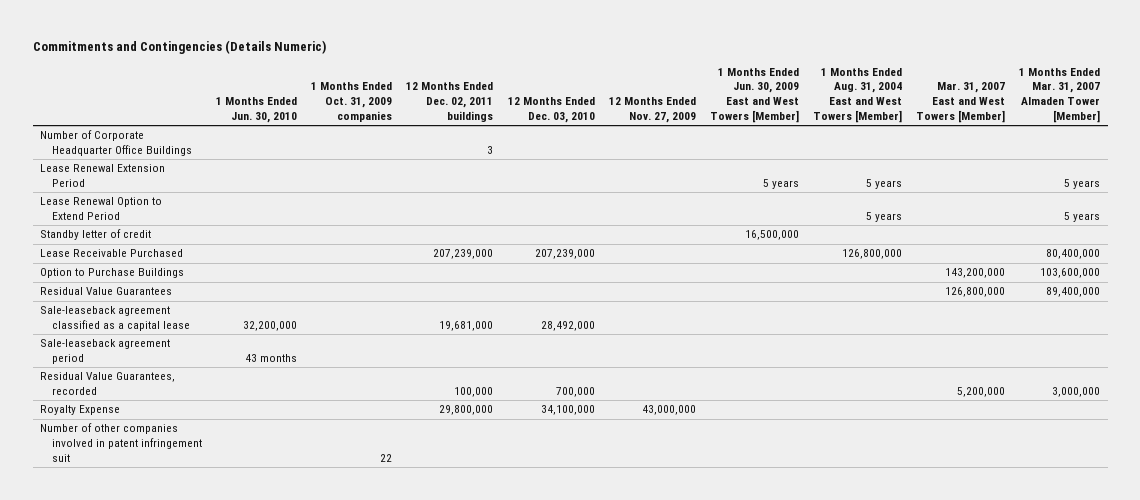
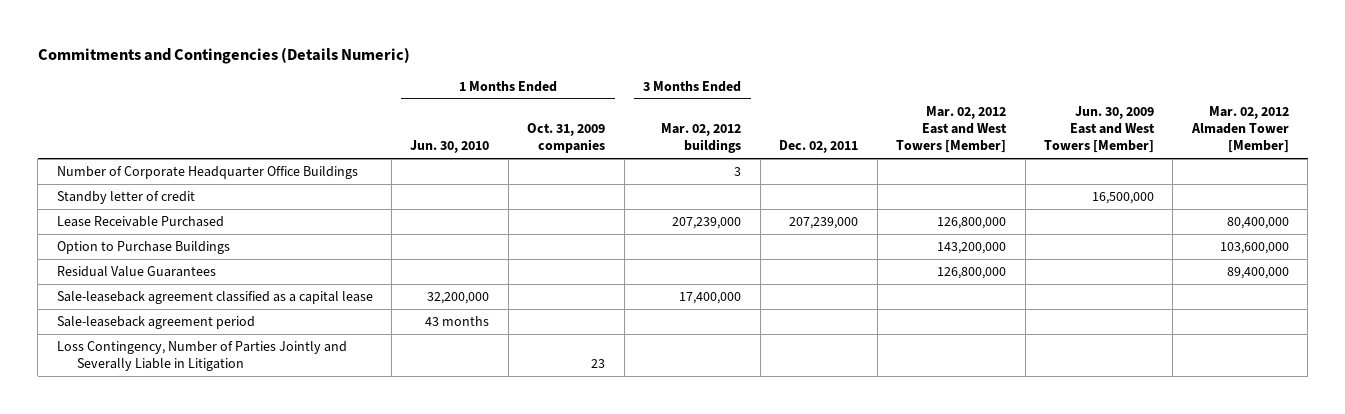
- | 1 Months Ended Jun. 30, 2010 | 1 Months Ended Oct. 31, 2009 companies | 12 Months Ended Dec. 02, 2011 buildings | 12 Months Ended Dec. 03, 2010 | 12 Months Ended Nov. 27, 2009 | 1 Months Ended Jun. 30, 2009 East and West Towers [Member] | 1 Months Ended Aug. 31, 2004 East and West Towers [Member] | Mar. 31, 2007 East and West Towers [Member] | 1 Months Ended Mar. 31, 2007 Almaden Tower [Member]
+ | 1 Months Ended Jun. 30, 2010 | 1 Months Ended Oct. 31, 2009 companies | 3 Months Ended Mar. 02, 2012 buildings | Dec. 02, 2011 | Mar. 02, 2012 East and West Towers [Member] | Jun. 30, 2009 East and West Towers [Member] | Mar. 02, 2012 Almaden Tower [Member]
- Lease Renewal Extension Period | | | | | | 5 years | 5 years | | 5 years
- Lease Renewal Option to Extend Period | | | | | | | 5 years | | 5 years
- Residual Value Guarantees, recorded | | | 100,000 | 700,000 | | | | 5,200,000 | 3,000,000
- Royalty Expense | | | 29,800,000 | 34,100,000 | 43,000,000 | | | |
- Number of other companies involved in patent infringement suit | | 22 | | | | | | |
+ Loss Contingency, Number of Parties Jointly and Severally Liable in Litigation | | 23 | | | | |

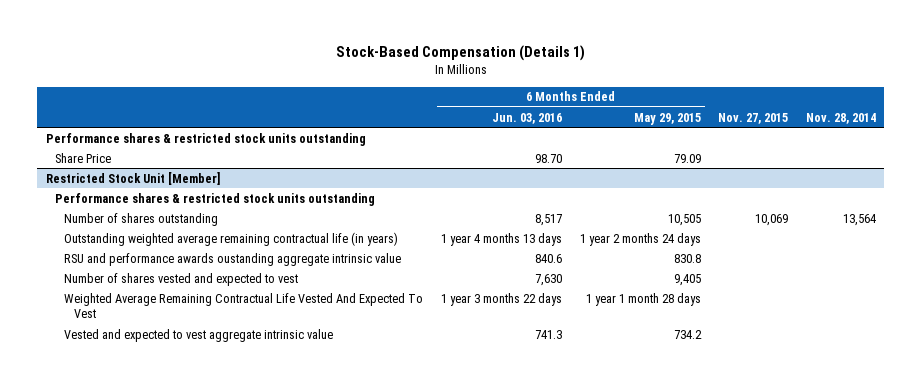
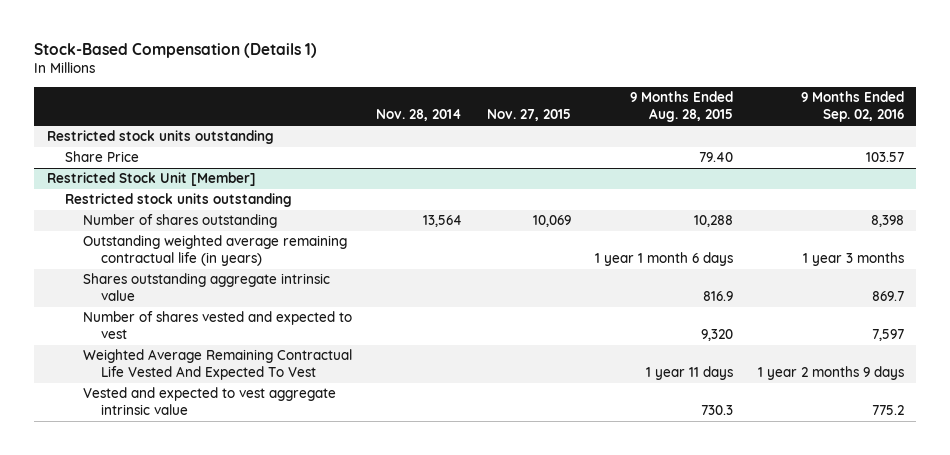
- | 6 Months Ended Jun. 03, 2016 | 6 Months Ended May 29, 2015 | Nov. 27, 2015 | Nov. 28, 2014
+ | Nov. 28, 2014 | Nov. 27, 2015 | 9 Months Ended Aug. 28, 2015 | 9 Months Ended Sep. 02, 2016
- Performance shares & restricted stock units outstanding
+ Restricted stock units outstanding
@ Restricted Stock Unit [Member]
- Performance shares & restricted stock units outstanding
+ Restricted stock units outstanding
- RSU and performance awards oustanding aggregate intrinsic value | 840.6 | 830.8 | |
+ Shares outstanding aggregate intrinsic value | | | 816.9 | 869.7

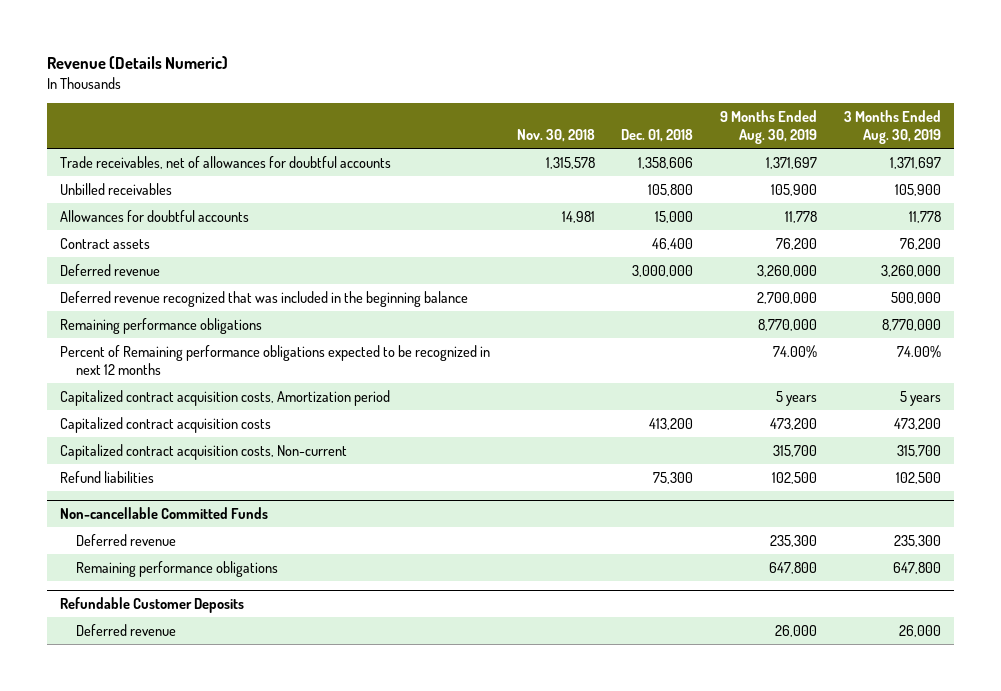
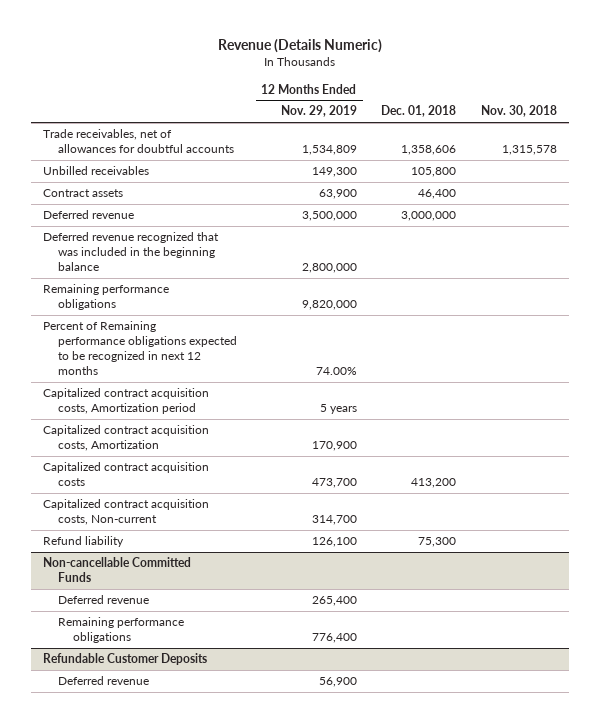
- | Nov. 30, 2018 | Dec. 01, 2018 | 9 Months Ended Aug. 30, 2019 | 3 Months Ended Aug. 30, 2019
+ | 12 Months Ended Nov. 29, 2019 | Dec. 01, 2018 | Nov. 30, 2018
- Allowances for doubtful accounts | 14,981 | 15,000 | 11,778 | 11,778
+ Capitalized contract acquisition costs, Amortization | 170,900 | |
- Refund liabilities | | 75,300 | 102,500 | 102,500
+ Refund liability | 126,100 | 75,300 |

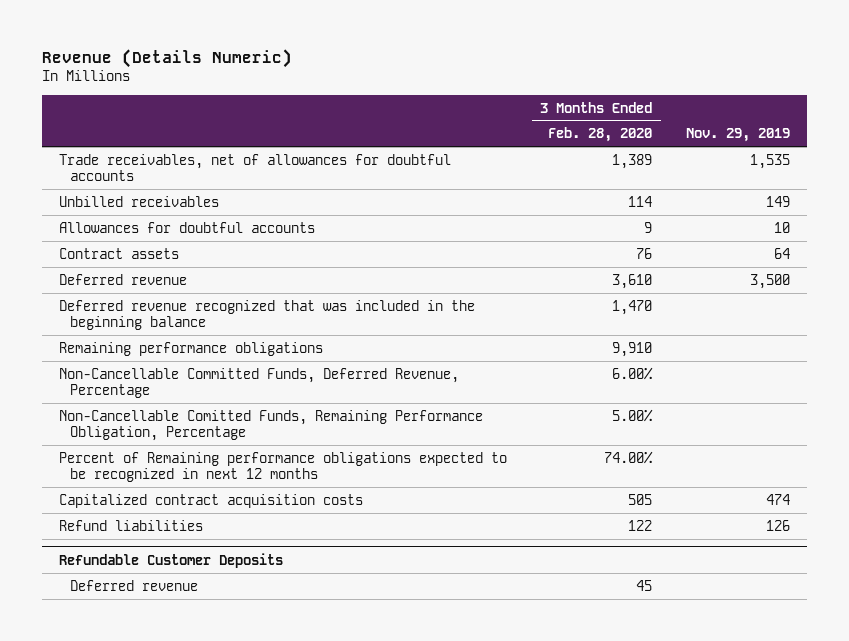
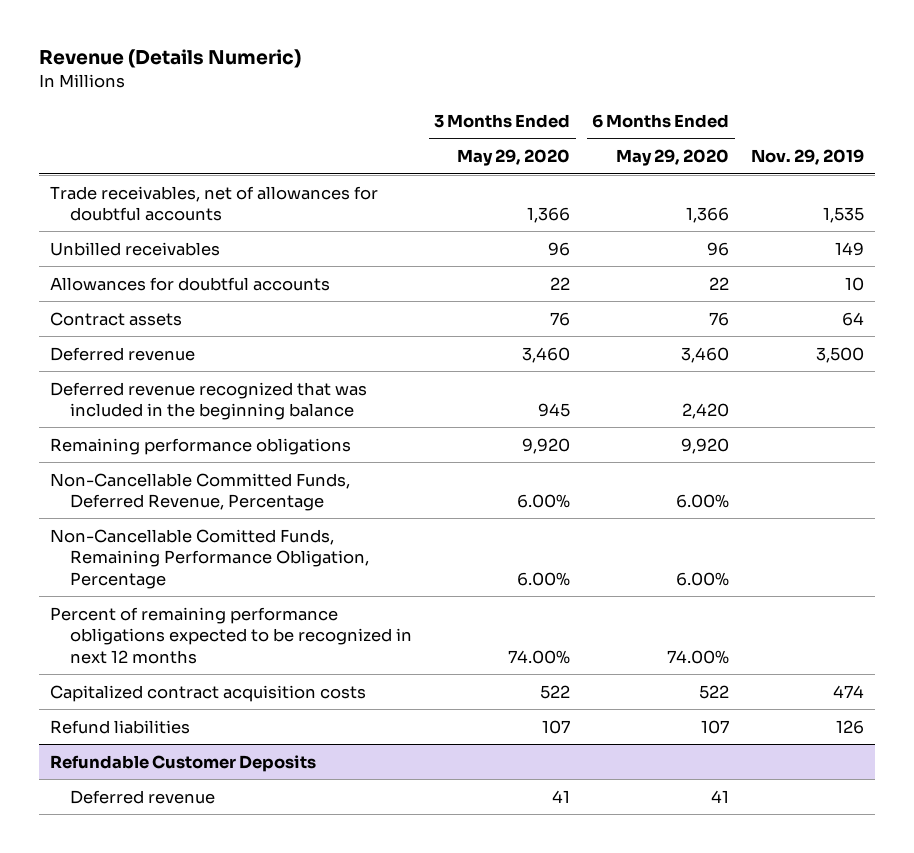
- | 3 Months Ended Feb. 28, 2020 | Nov. 29, 2019
+ | 3 Months Ended May 29, 2020 | 6 Months Ended May 29, 2020 | Nov. 29, 2019
- Percent of Remaining performance obligations expected to be recognized in next 12 months | 74.00% |
+ Percent of remaining performance obligations expected to be recognized in next 12 months | 74.00% | 74.00% |

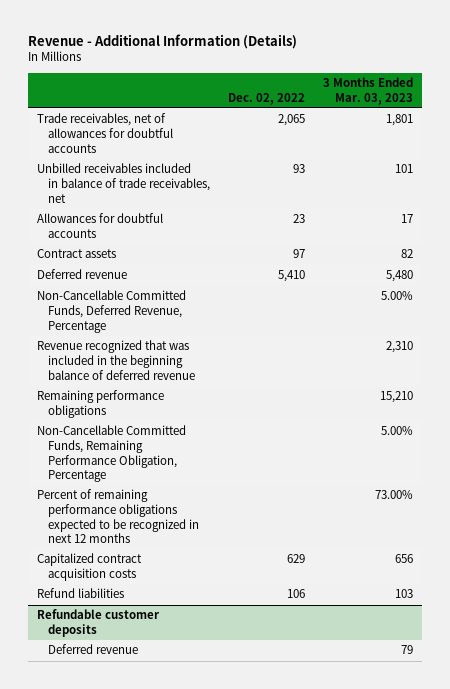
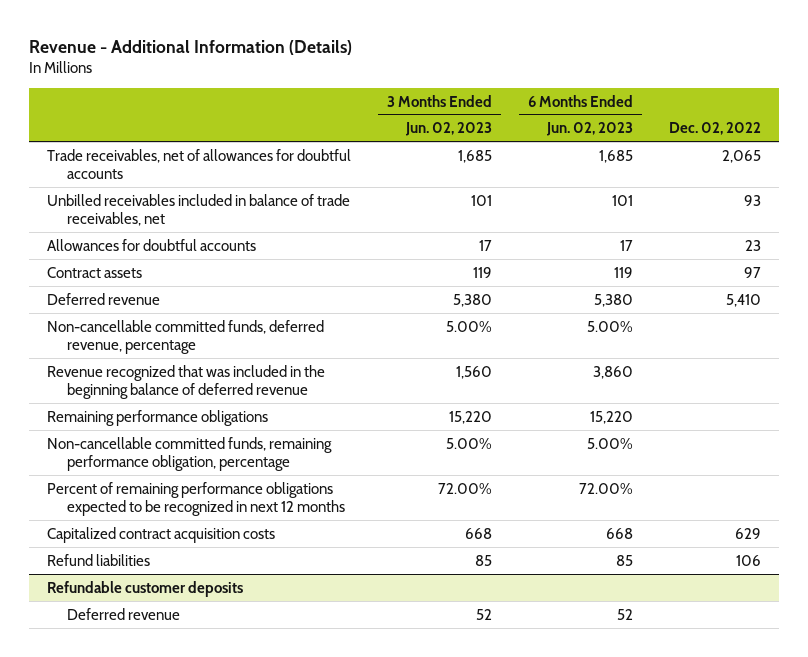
- | Dec. 02, 2022 | 3 Months Ended Mar. 03, 2023
+ | 3 Months Ended Jun. 02, 2023 | 6 Months Ended Jun. 02, 2023 | Dec. 02, 2022
- Non-Cancellable Committed Funds, Deferred Revenue, Percentage | | 5.00%
+ Non-cancellable committed funds, deferred revenue, percentage | 5.00% | 5.00% |
- Non-Cancellable Committed Funds, Remaining Performance Obligation, Percentage | | 5.00%
+ Non-cancellable committed funds, remaining performance obligation, percentage | 5.00% | 5.00% |

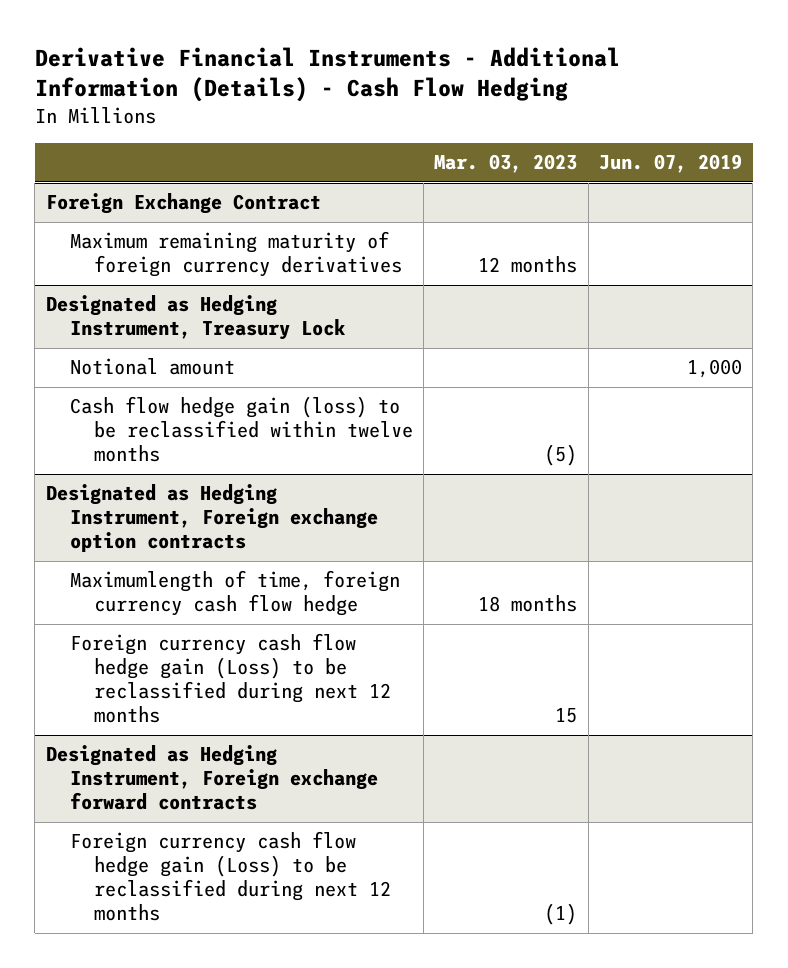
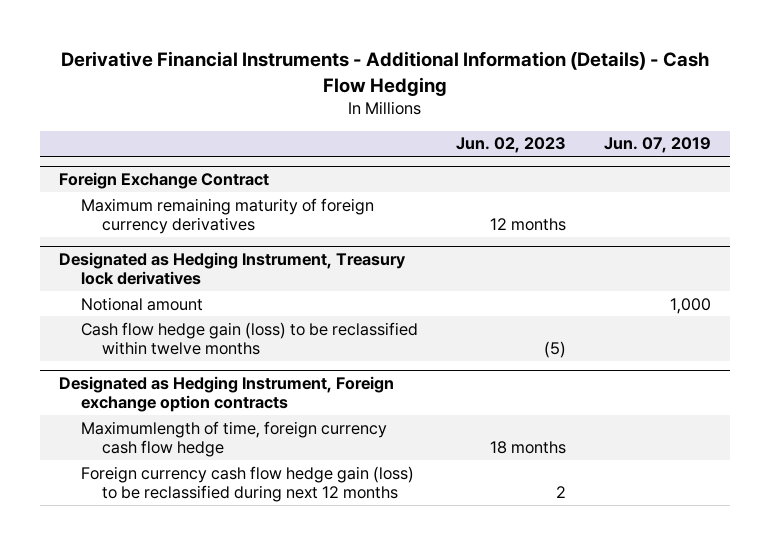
- | Mar. 03, 2023 | Jun. 07, 2019
+ | Jun. 02, 2023 | Jun. 07, 2019
- Designated as Hedging Instrument, Treasury Lock
+ Designated as Hedging Instrument, Treasury lock derivatives
@ Designated as Hedging Instrument, Foreign exchange option contracts
- Foreign currency cash flow hedge gain (Loss) to be reclassified during next 12 months | 15 |
- Designated as Hedging Instrument, Foreign exchange forward contracts
- Foreign currency cash flow hedge gain (Loss) to be reclassified during next 12 months | (1) |
@ Designated as Hedging Instrument, Foreign exchange option contracts
+ Foreign currency cash flow hedge gain (loss) to be reclassified during next 12 months | 2 |

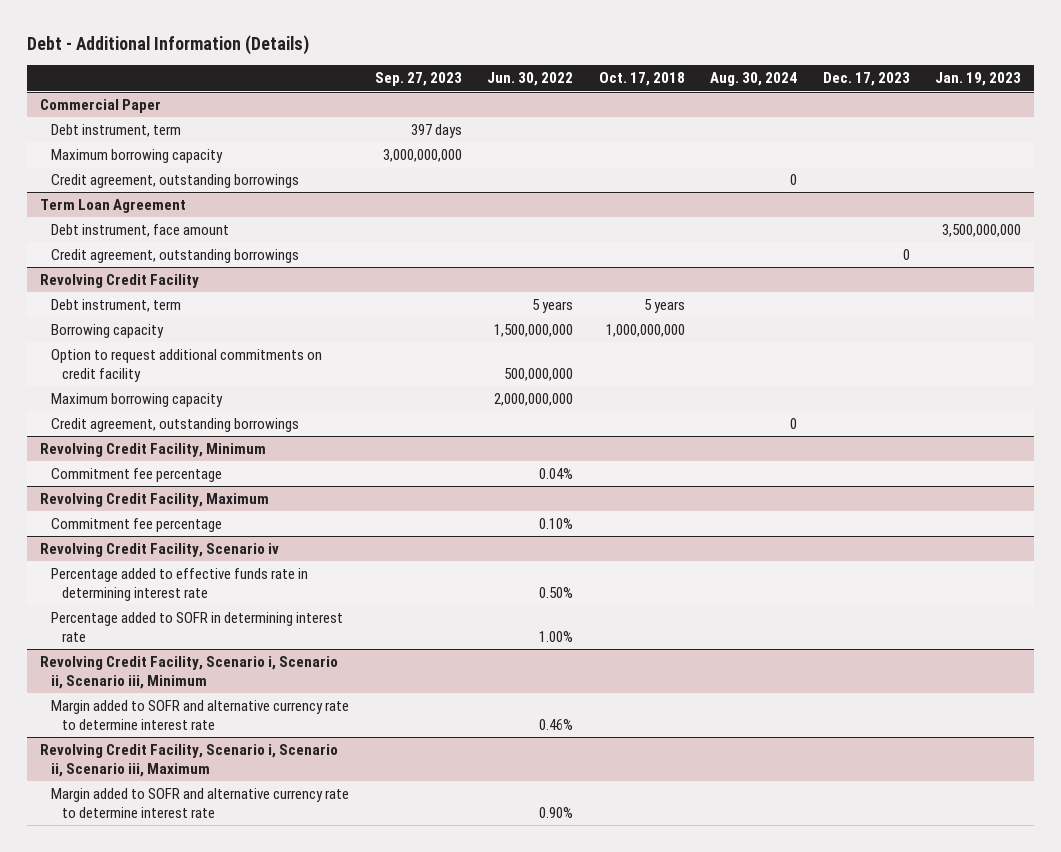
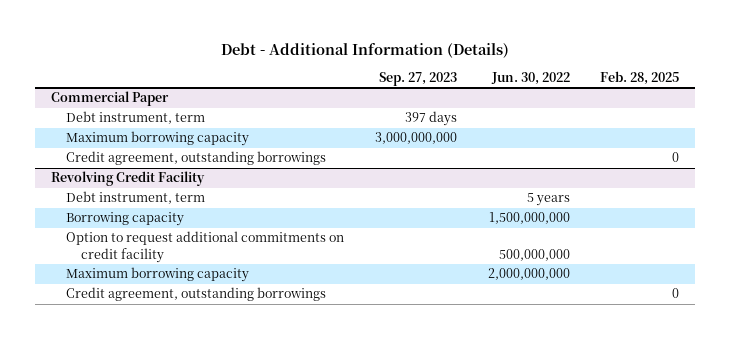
- | Sep. 27, 2023 | Jun. 30, 2022 | Oct. 17, 2018 | Aug. 30, 2024 | Dec. 17, 2023 | Jan. 19, 2023
+ | Sep. 27, 2023 | Jun. 30, 2022 | Feb. 28, 2025
- Term Loan Agreement
- Debt instrument, face amount | | | | | | 3,500,000,000
- Credit agreement, outstanding borrowings | | | | | 0 |
- Revolving Credit Facility, Minimum
- Commitment fee percentage | | 0.04% | | | |
- Revolving Credit Facility, Maximum
- Commitment fee percentage | | 0.10% | | | |
- Revolving Credit Facility, Scenario iv
- Percentage added to effective funds rate in determining interest rate | | 0.50% | | | |
- Percentage added to SOFR in determining interest rate | | 1.00% | | | |
- Revolving Credit Facility, Scenario i, Scenario ii, Scenario iii, Minimum
- Margin added to SOFR and alternative currency rate to determine interest rate | | 0.46% | | | |
- Revolving Credit Facility, Scenario i, Scenario ii, Scenario iii, Maximum
- Margin added to SOFR and alternative currency rate to determine interest rate | | 0.90% | | | |

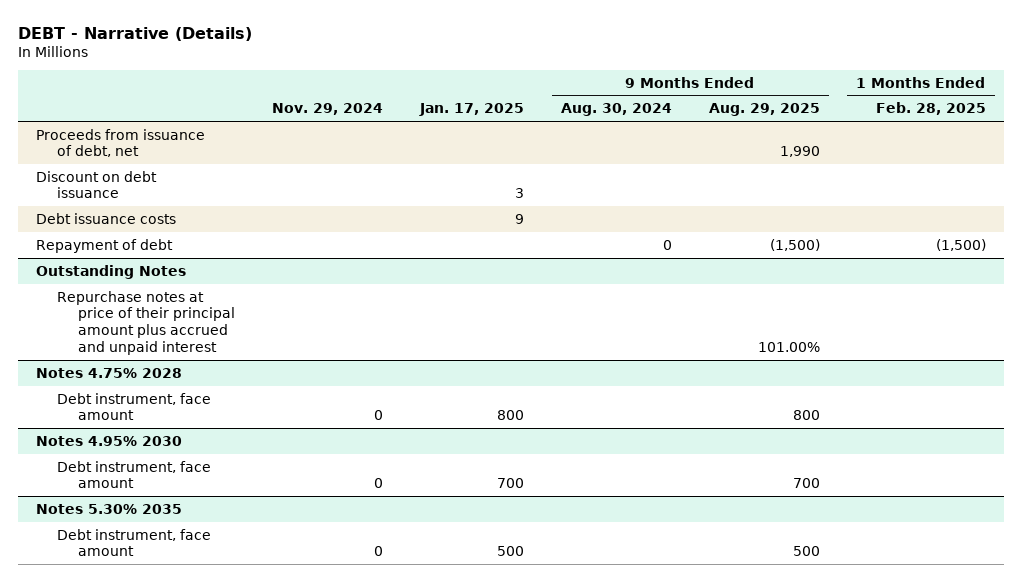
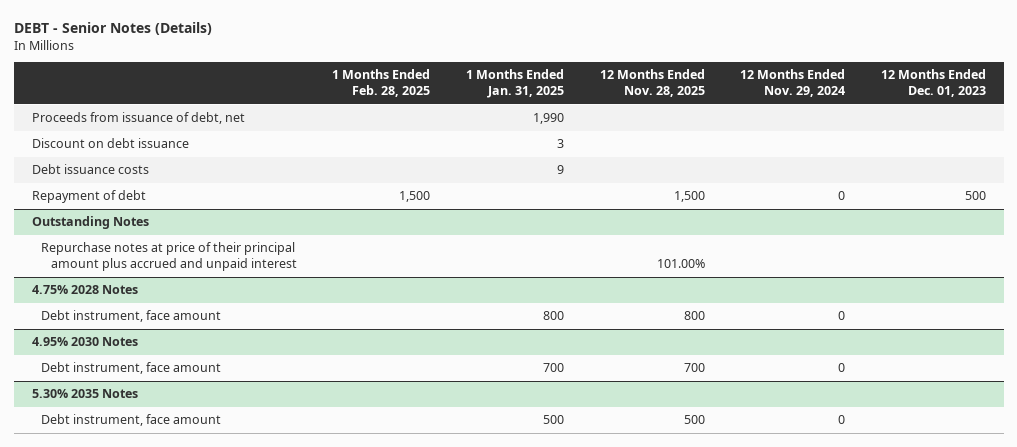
- DEBT - Narrative (Details)
+ DEBT - Senior Notes (Details)
- | Nov. 29, 2024 | Jan. 17, 2025 | 9 Months Ended Aug. 30, 2024 | 9 Months Ended Aug. 29, 2025 | 1 Months Ended Feb. 28, 2025
+ | 1 Months Ended Feb. 28, 2025 | 1 Months Ended Jan. 31, 2025 | 12 Months Ended Nov. 28, 2025 | 12 Months Ended Nov. 29, 2024 | 12 Months Ended Dec. 01, 2023
- Repayment of debt | | | 0 | (1,500) | (1,500)
+ Repayment of debt | 1,500 | | 1,500 | 0 | 500
- Notes 4.75% 2028
+ 4.75% 2028 Notes
- Notes 4.95% 2030
+ 4.95% 2030 Notes
- Notes 5.30% 2035
+ 5.30% 2035 Notes

